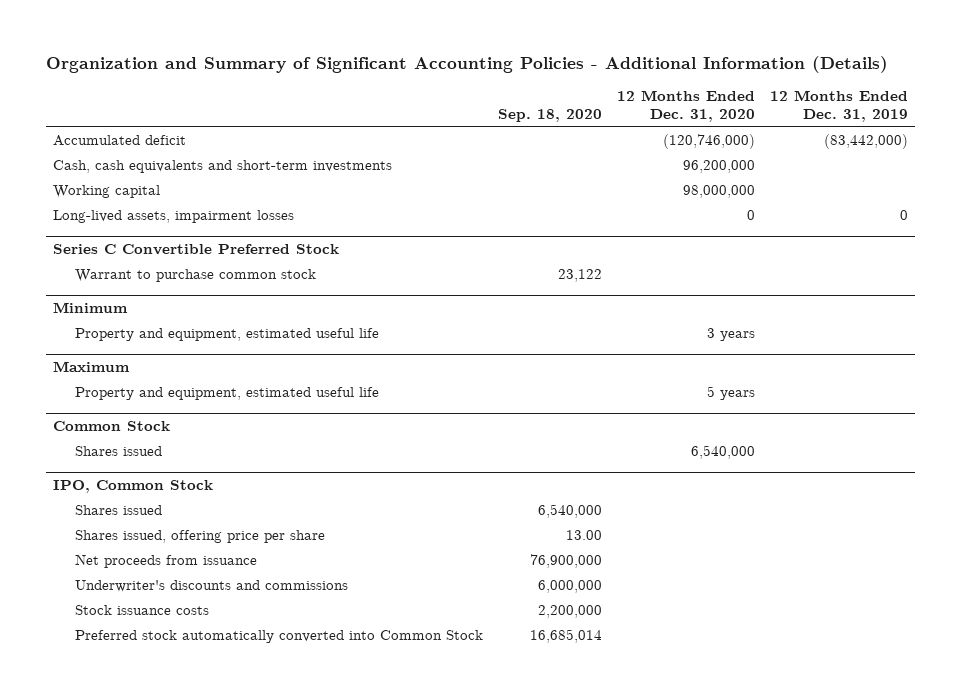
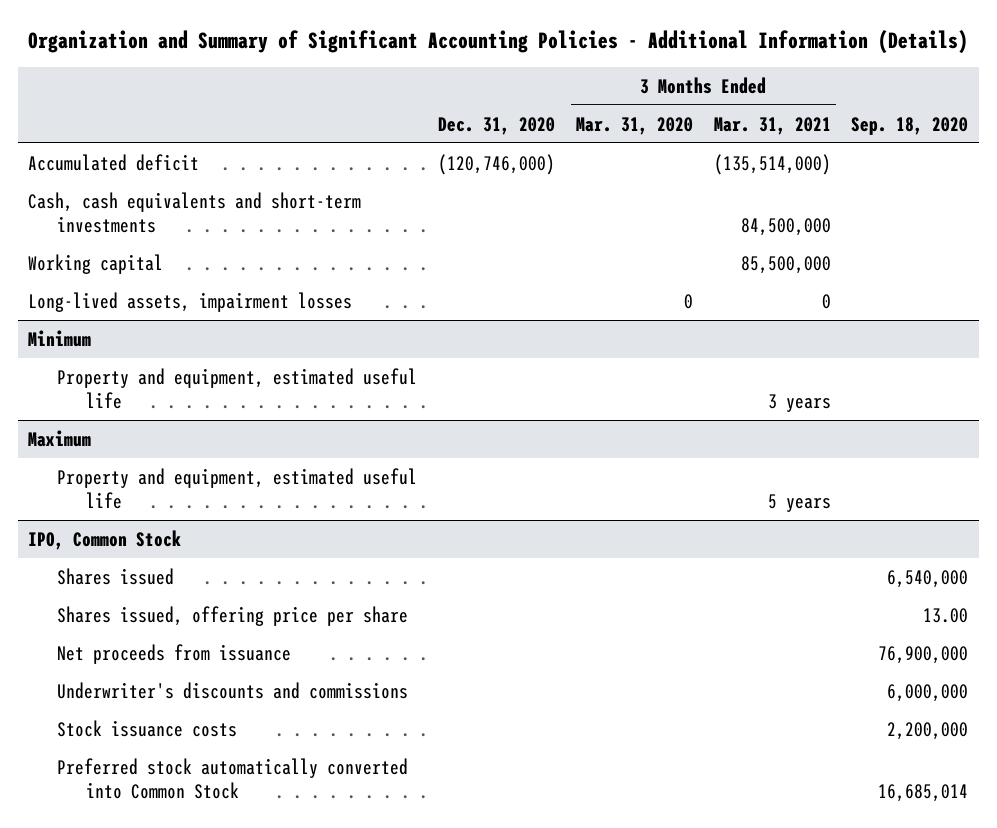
- | Sep. 18, 2020 | 12 Months Ended Dec. 31, 2020 | 12 Months Ended Dec. 31, 2019
+ | Dec. 31, 2020 | 3 Months Ended Mar. 31, 2020 | 3 Months Ended Mar. 31, 2021 | Sep. 18, 2020
- Series C Convertible Preferred Stock
- Warrant to purchase common stock | 23,122 | |
- Common Stock
- Shares issued | | 6,540,000 |

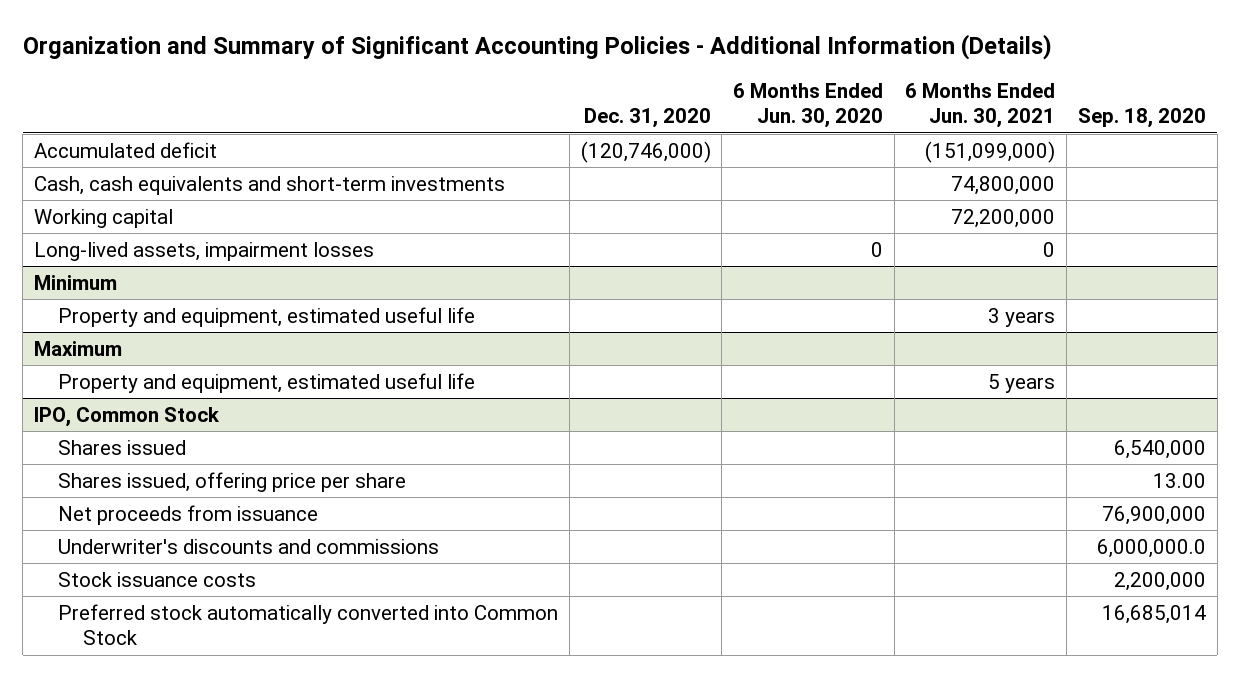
- | Dec. 31, 2020 | 3 Months Ended Mar. 31, 2020 | 3 Months Ended Mar. 31, 2021 | Sep. 18, 2020
+ | Dec. 31, 2020 | 6 Months Ended Jun. 30, 2020 | 6 Months Ended Jun. 30, 2021 | Sep. 18, 2020
@ IPO, Common Stock
- Underwriter's discounts and commissions | | | | 6,000,000
+ Underwriter's discounts and commissions | | | | 6,000,000.0

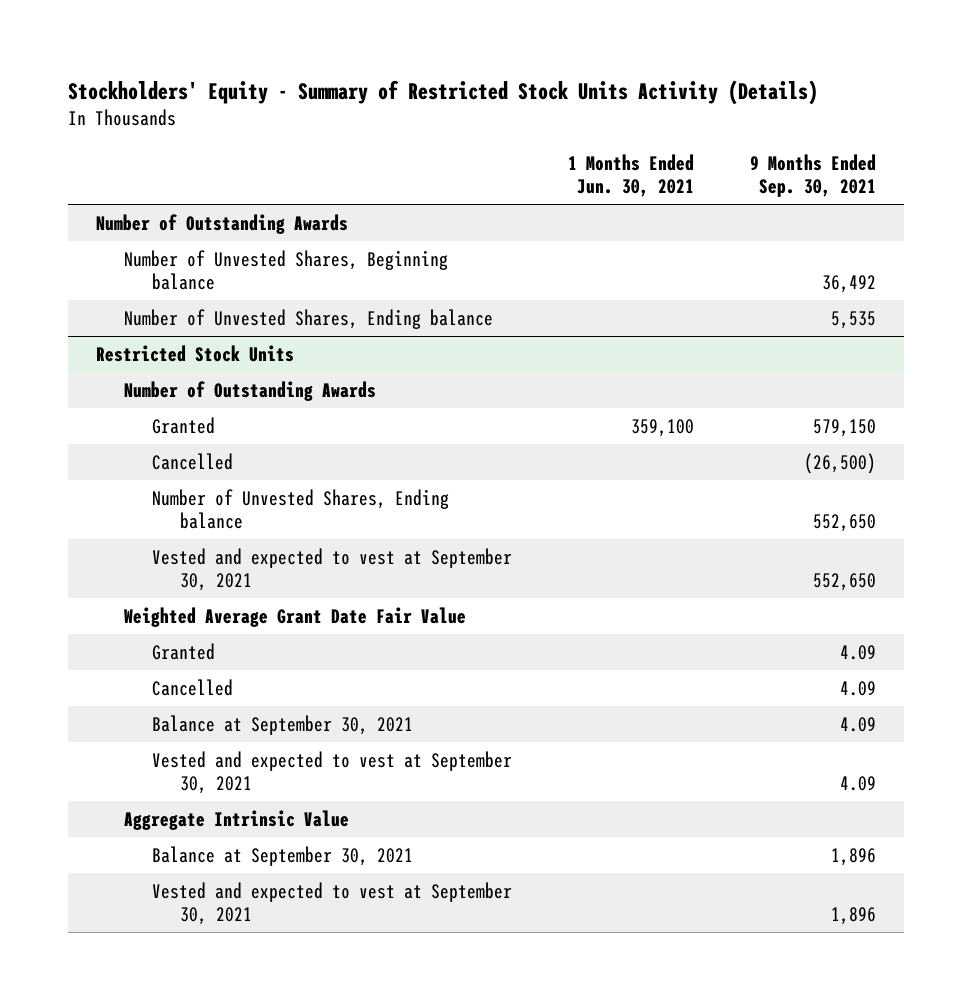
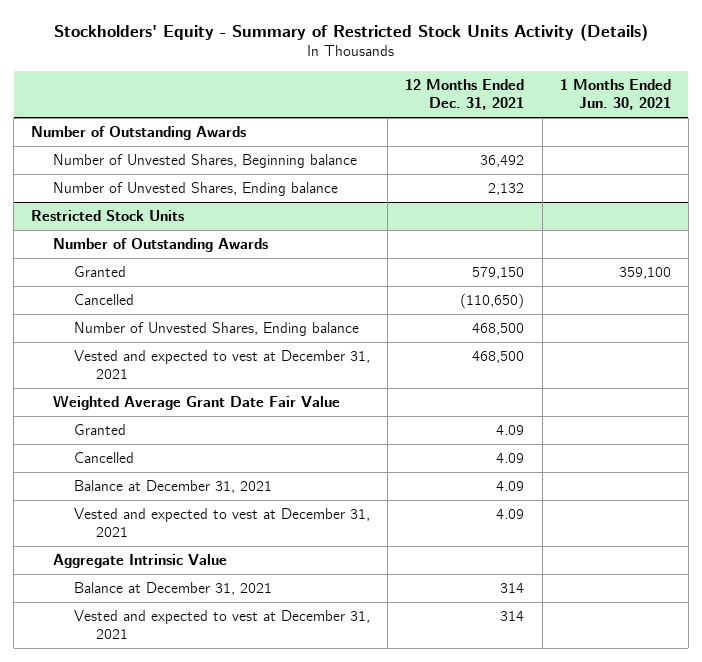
- | 1 Months Ended Jun. 30, 2021 | 9 Months Ended Sep. 30, 2021
+ | 12 Months Ended Dec. 31, 2021 | 1 Months Ended Jun. 30, 2021
@ Restricted Stock Units
- Vested and expected to vest at September 30, 2021 | | 552,650
+ Vested and expected to vest at December 31, 2021 | 468,500 |
- Balance at September 30, 2021 | | 4.09
- Vested and expected to vest at September 30, 2021 | | 4.09
+ Balance at December 31, 2021 | 4.09 |
+ Vested and expected to vest at December 31, 2021 | 4.09 |
- Balance at September 30, 2021 | | 1,896
- Vested and expected to vest at September 30, 2021 | | 1,896
+ Balance at December 31, 2021 | 314 |
+ Vested and expected to vest at December 31, 2021 | 314 |

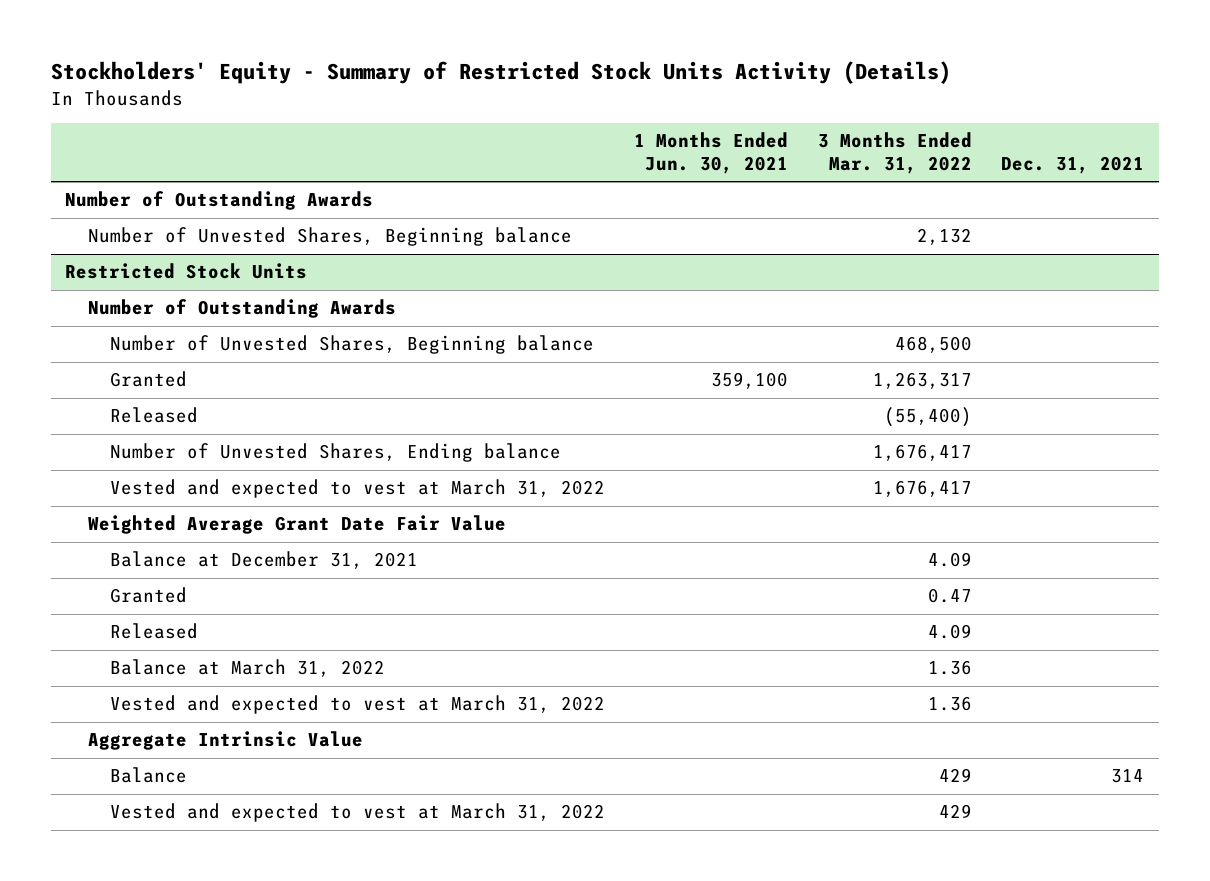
- | 12 Months Ended Dec. 31, 2021 | 1 Months Ended Jun. 30, 2021
+ | 1 Months Ended Jun. 30, 2021 | 3 Months Ended Mar. 31, 2022 | Dec. 31, 2021
- Number of Unvested Shares, Ending balance | 2,132 |
@ Restricted Stock Units
+ Number of Unvested Shares, Beginning balance | | 468,500 |
- Cancelled | (110,650) |
+ Released | | (55,400) |
- Vested and expected to vest at December 31, 2021 | 468,500 |
+ Vested and expected to vest at March 31, 2022 | | 1,676,417 |
- Cancelled | 4.09 |
- Vested and expected to vest at December 31, 2021 | 4.09 |
moved down: Granted | | 0.47 |
+ Released | | 4.09 |
+ Balance at March 31, 2022 | | 1.36 |
+ Vested and expected to vest at March 31, 2022 | | 1.36 |
- Balance at December 31, 2021 | 314 |
- Vested and expected to vest at December 31, 2021 | 314 |
+ Balance | | 429 | 314
+ Vested and expected to vest at March 31, 2022 | | 429 |

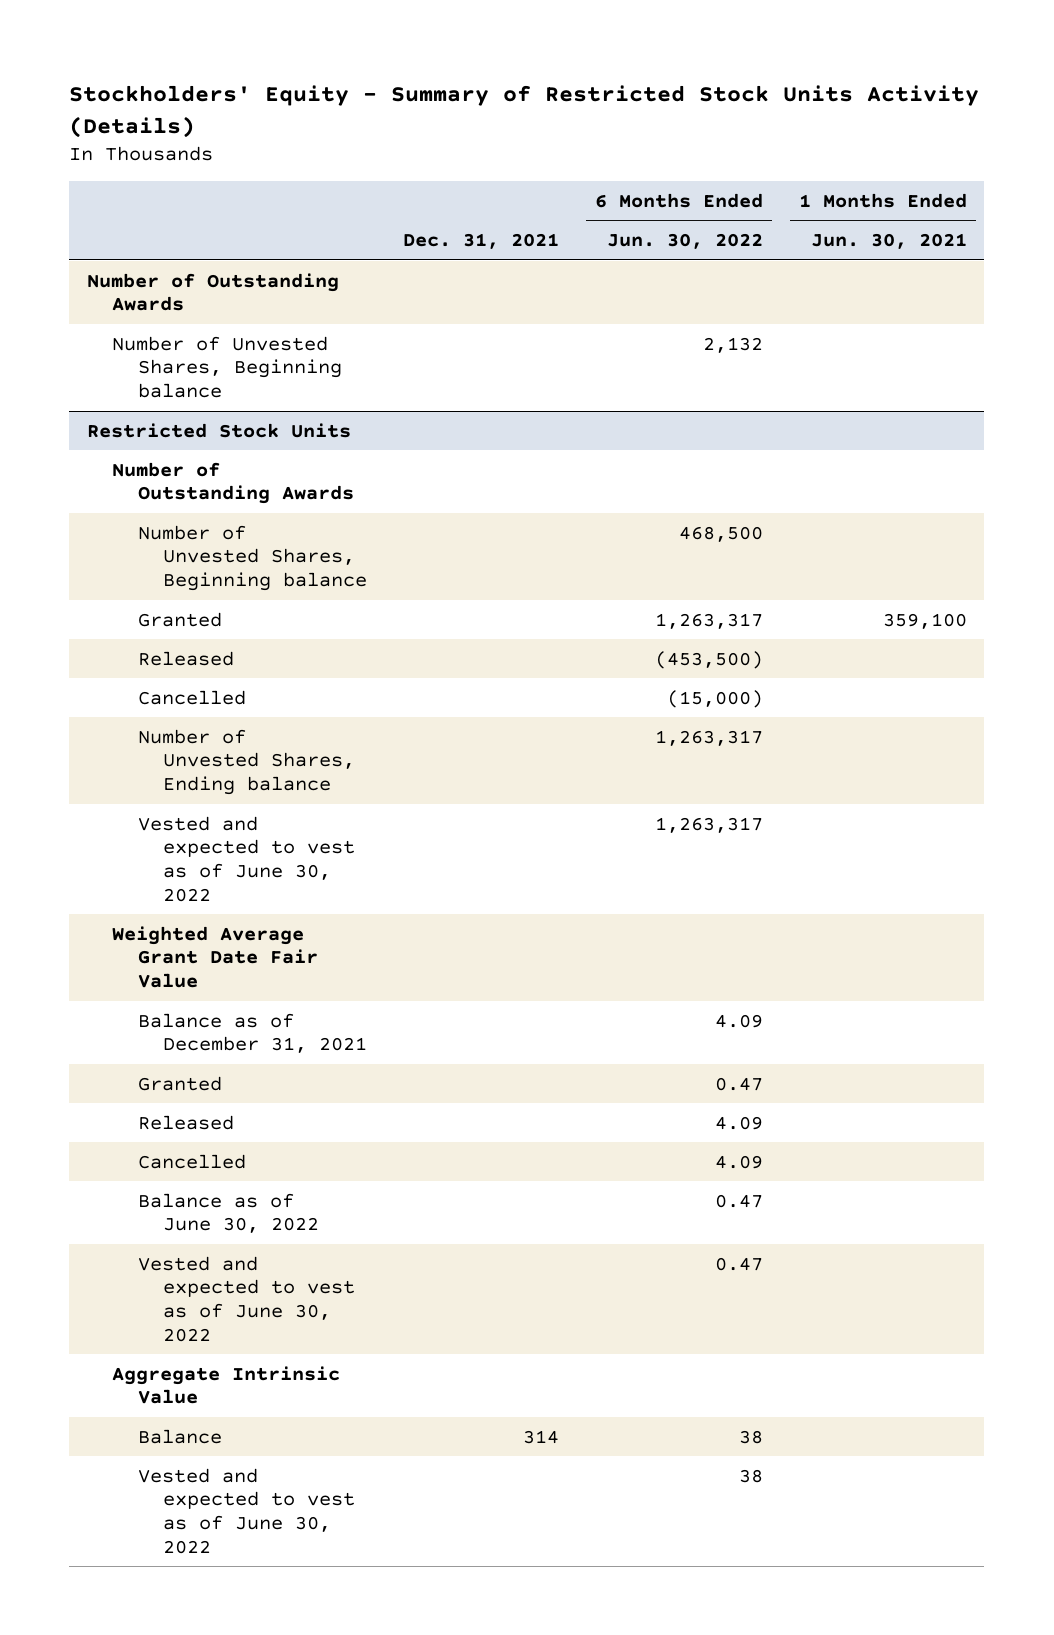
- | 1 Months Ended Jun. 30, 2021 | 3 Months Ended Mar. 31, 2022 | Dec. 31, 2021
+ | Dec. 31, 2021 | 6 Months Ended Jun. 30, 2022 | 1 Months Ended Jun. 30, 2021
@ Restricted Stock Units
+ Cancelled | | (15,000) |
- Vested and expected to vest at March 31, 2022 | | 1,676,417 |
+ Vested and expected to vest as of June 30, 2022 | | 1,263,317 |
- Balance at December 31, 2021 | | 4.09 |
+ Balance as of December 31, 2021 | | 4.09 |
- Balance at March 31, 2022 | | 1.36 |
- Vested and expected to vest at March 31, 2022 | | 1.36 |
+ Cancelled | | 4.09 |
+ Balance as of June 30, 2022 | | 0.47 |
+ Vested and expected to vest as of June 30, 2022 | | 0.47 |
- Vested and expected to vest at March 31, 2022 | | 429 |
+ Vested and expected to vest as of June 30, 2022 | | 38 |

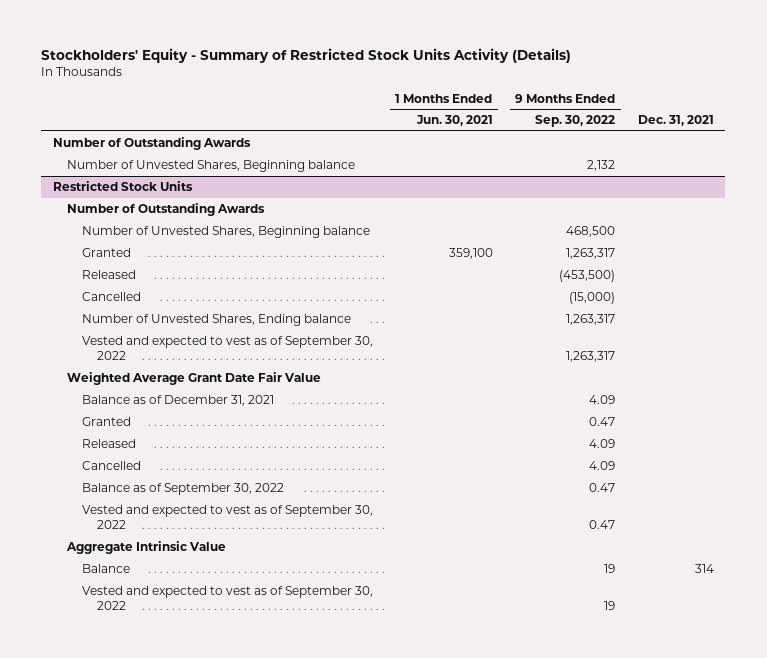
- | Dec. 31, 2021 | 6 Months Ended Jun. 30, 2022 | 1 Months Ended Jun. 30, 2021
+ | 1 Months Ended Jun. 30, 2021 | 9 Months Ended Sep. 30, 2022 | Dec. 31, 2021
@ Restricted Stock Units
- Vested and expected to vest as of June 30, 2022 | | 1,263,317 |
+ Vested and expected to vest as of September 30, 2022 | | 1,263,317 |
- Balance as of June 30, 2022 | | 0.47 |
- Vested and expected to vest as of June 30, 2022 | | 0.47 |
+ Balance as of September 30, 2022 | | 0.47 |
+ Vested and expected to vest as of September 30, 2022 | | 0.47 |
- Vested and expected to vest as of June 30, 2022 | | 38 |
+ Vested and expected to vest as of September 30, 2022 | | 19 |

